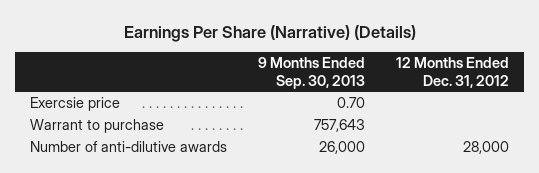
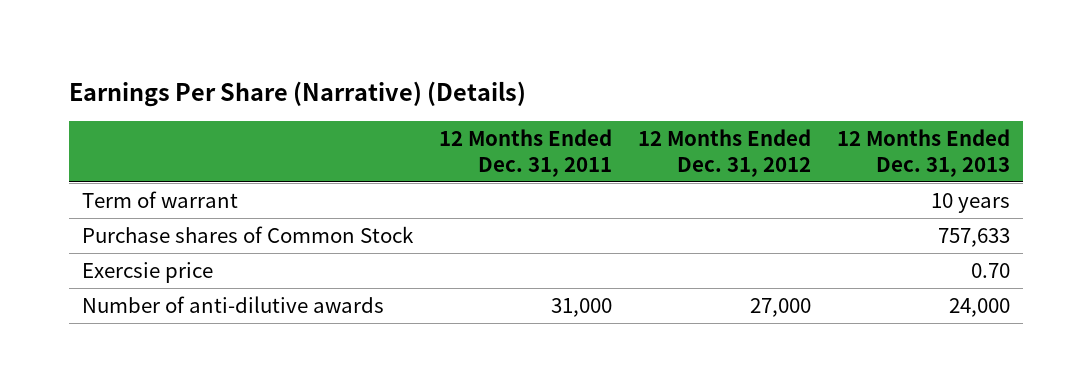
- | 9 Months Ended Sep. 30, 2013 | 12 Months Ended Dec. 31, 2012
+ | 12 Months Ended Dec. 31, 2011 | 12 Months Ended Dec. 31, 2012 | 12 Months Ended Dec. 31, 2013
+ Term of warrant | | | 10 years
+ Purchase shares of Common Stock | | | 757,633
- Warrant to purchase | 757,643 |
- Number of anti-dilutive awards | 26,000 | 28,000
+ Number of anti-dilutive awards | 31,000 | 27,000 | 24,000

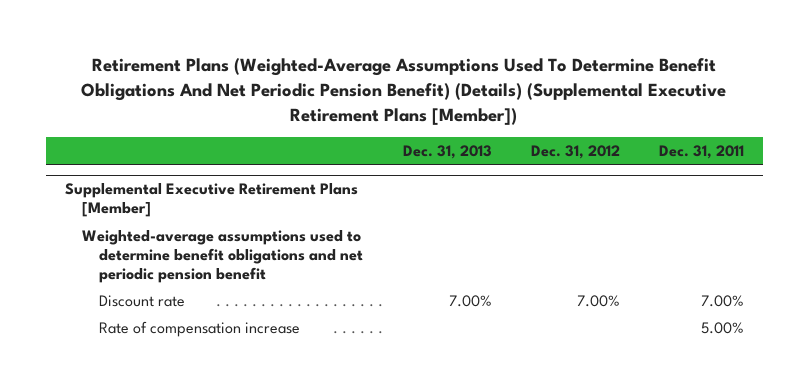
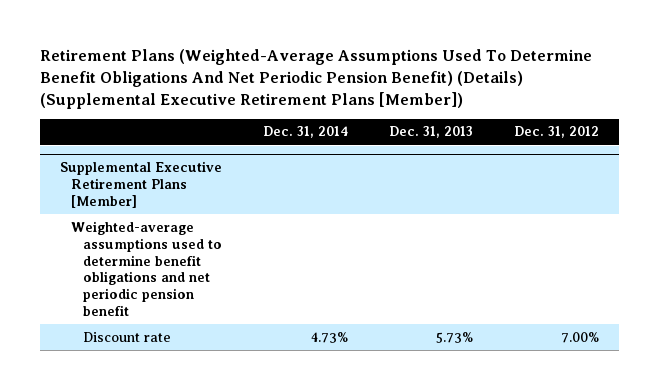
- | Dec. 31, 2013 | Dec. 31, 2012 | Dec. 31, 2011
+ | Dec. 31, 2014 | Dec. 31, 2013 | Dec. 31, 2012
@ Supplemental Executive Retirement Plans [Member]
- Discount rate | 7.00% | 7.00% | 7.00%
- Rate of compensation increase | | | 5.00%
+ Discount rate | 4.73% | 5.73% | 7.00%

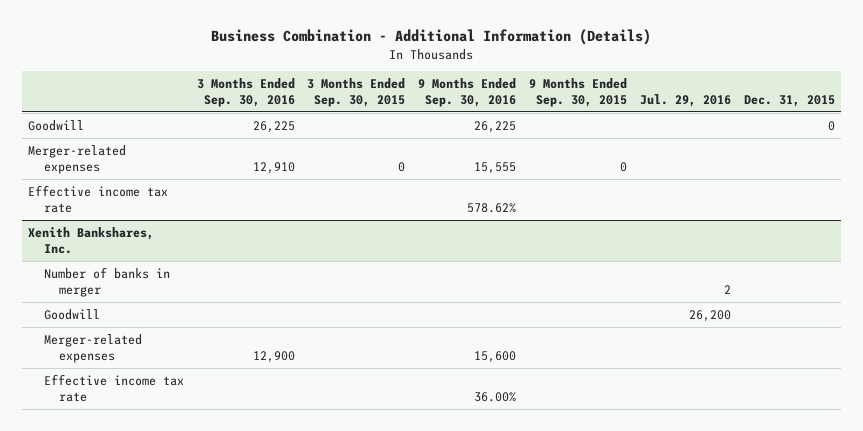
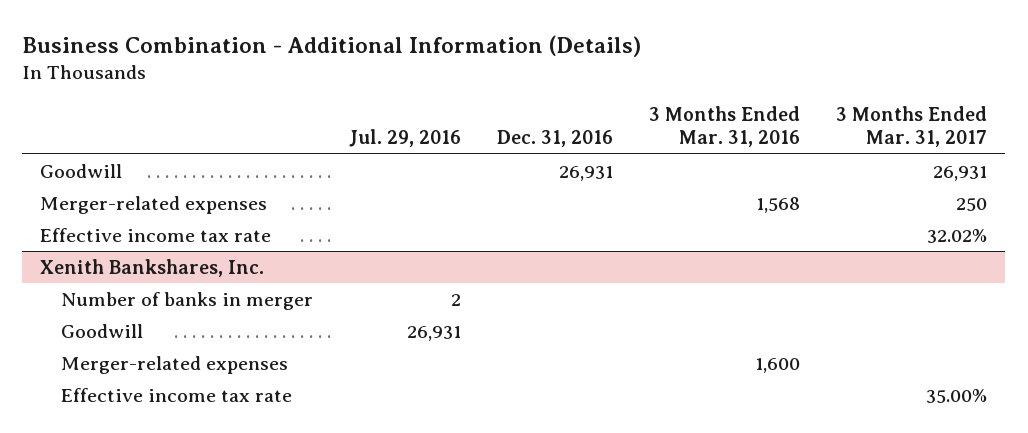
- | 3 Months Ended Sep. 30, 2016 | 3 Months Ended Sep. 30, 2015 | 9 Months Ended Sep. 30, 2016 | 9 Months Ended Sep. 30, 2015 | Jul. 29, 2016 | Dec. 31, 2015
+ | Jul. 29, 2016 | Dec. 31, 2016 | 3 Months Ended Mar. 31, 2016 | 3 Months Ended Mar. 31, 2017
@ Xenith Bankshares, Inc.
- Goodwill | | | | | 26,200 |
+ Goodwill | 26,931 | | |

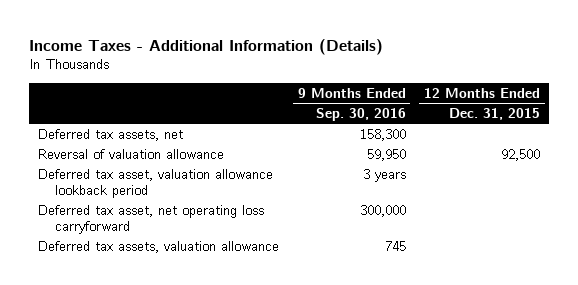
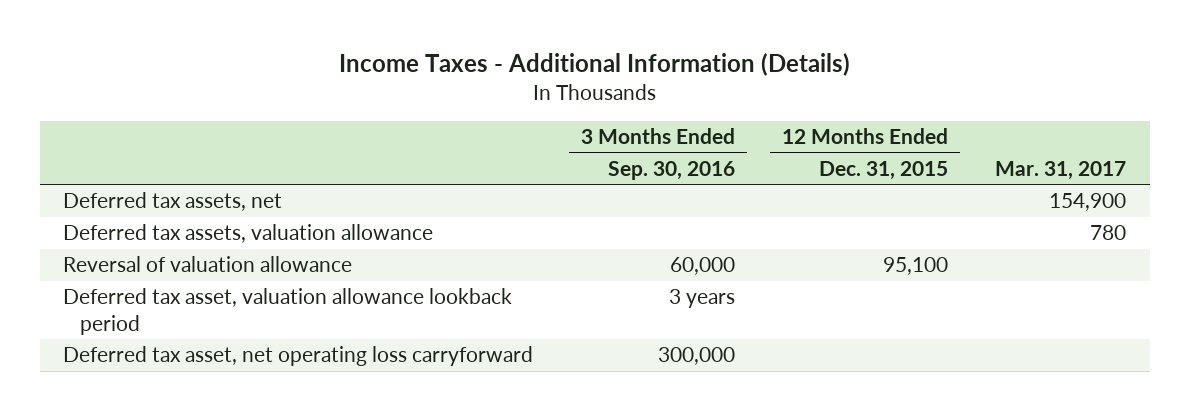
- | 9 Months Ended Sep. 30, 2016 | 12 Months Ended Dec. 31, 2015
+ | 3 Months Ended Sep. 30, 2016 | 12 Months Ended Dec. 31, 2015 | Mar. 31, 2017
- Reversal of valuation allowance | 59,950 | 92,500
moved up: Deferred tax assets, valuation allowance | | | 780
+ Reversal of valuation allowance | 60,000 | 95,100 |

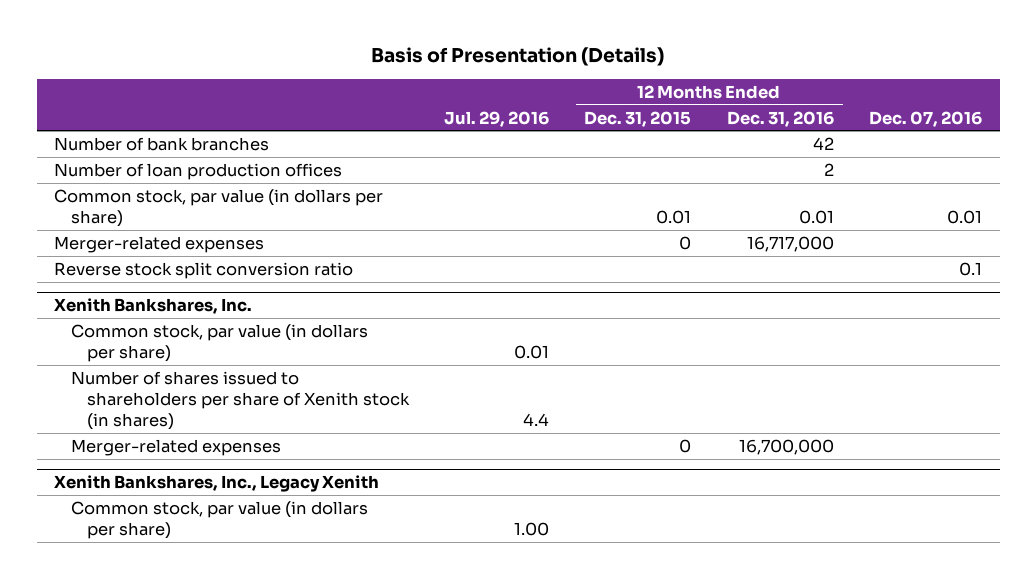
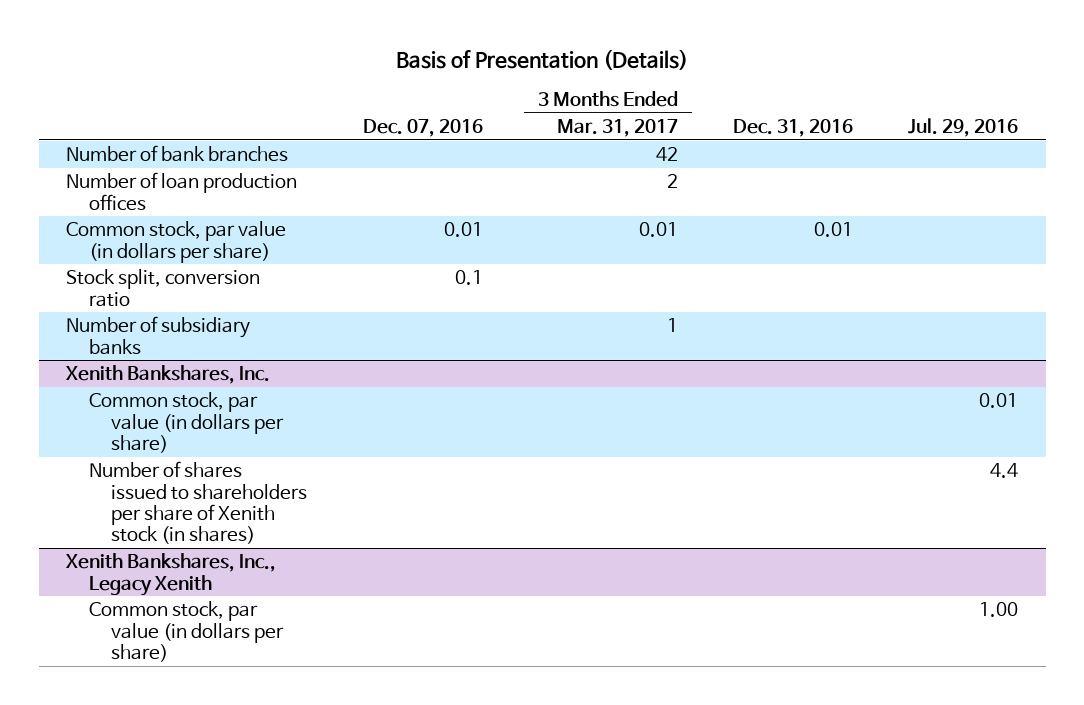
- | Jul. 29, 2016 | 12 Months Ended Dec. 31, 2015 | 12 Months Ended Dec. 31, 2016 | Dec. 07, 2016
+ | Dec. 07, 2016 | 3 Months Ended Mar. 31, 2017 | Dec. 31, 2016 | Jul. 29, 2016
- Merger-related expenses | | 0 | 16,717,000 |
- Reverse stock split conversion ratio | | | | 0.1
+ Stock split, conversion ratio | 0.1 | | |
+ Number of subsidiary banks | | 1 | |
@ Xenith Bankshares, Inc.
- Merger-related expenses | | 0 | 16,700,000 |

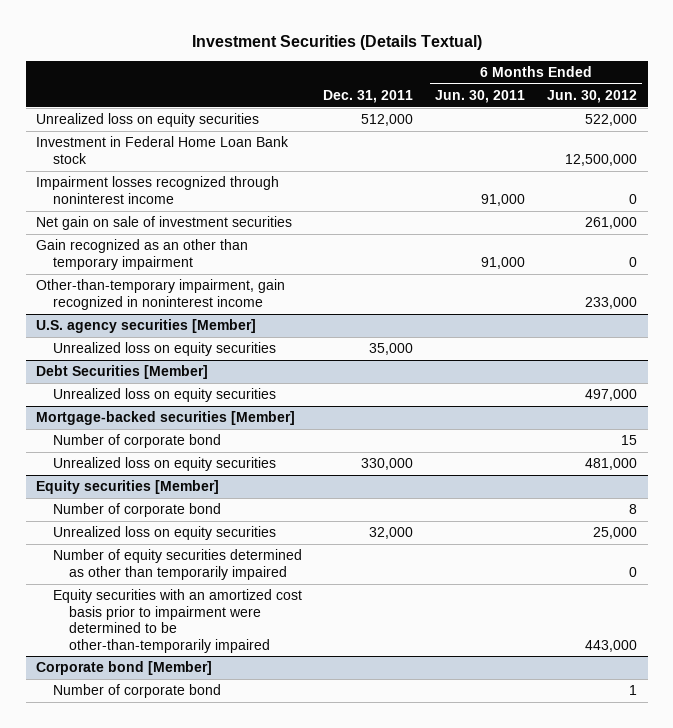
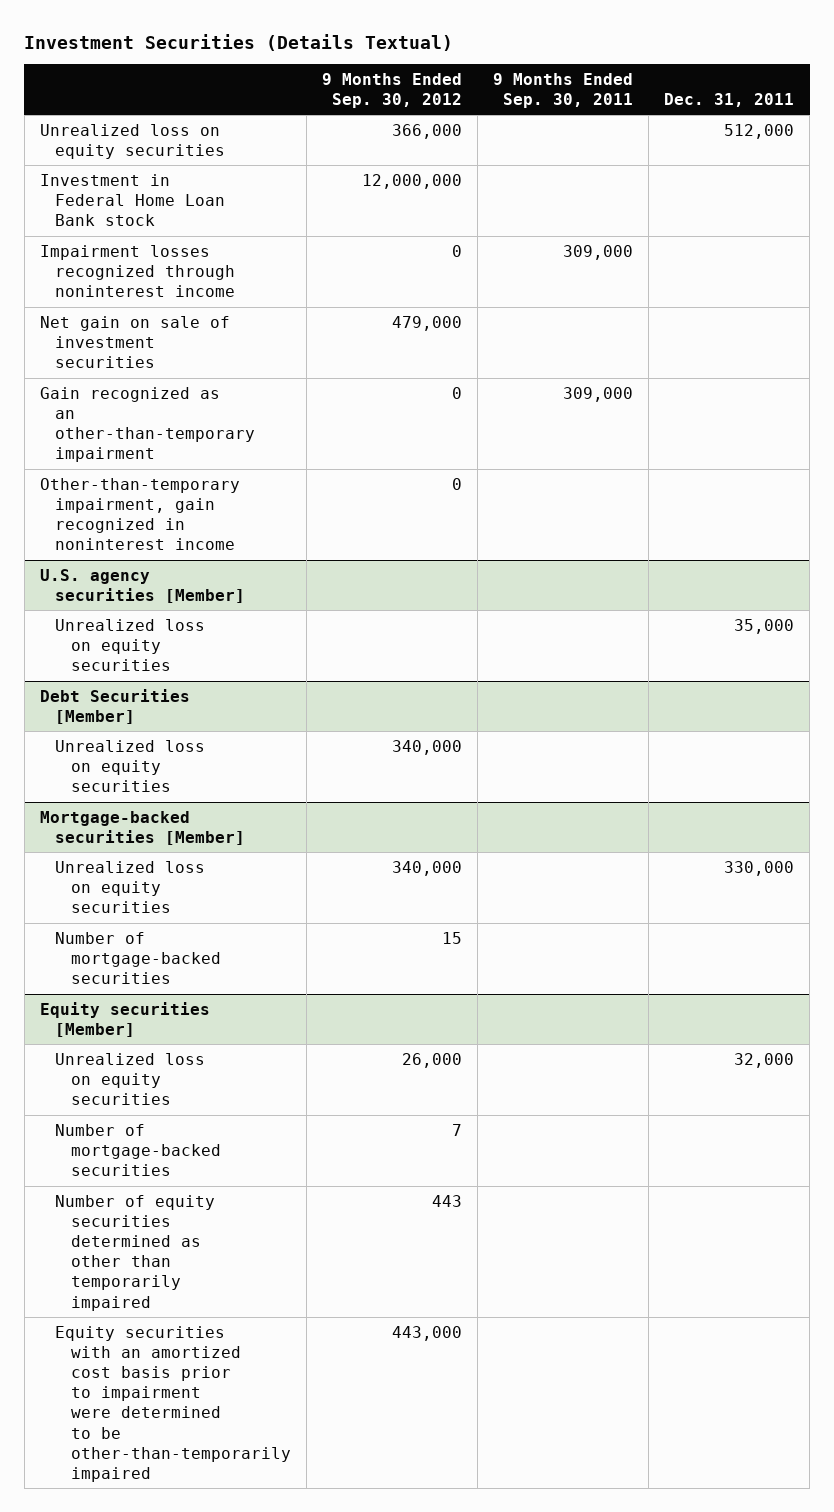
- | Dec. 31, 2011 | 6 Months Ended Jun. 30, 2011 | 6 Months Ended Jun. 30, 2012
+ | 9 Months Ended Sep. 30, 2012 | 9 Months Ended Sep. 30, 2011 | Dec. 31, 2011
- Gain recognized as an other than temporary impairment | | 91,000 | 0
+ Gain recognized as an other-than-temporary impairment | 0 | 309,000 |
@ Mortgage-backed securities [Member]
- Number of corporate bond | | | 15
+ Number of mortgage-backed securities | 15 | |
@ Equity securities [Member]
- Number of corporate bond | | | 8
+ Number of mortgage-backed securities | 7 | |
- Corporate bond [Member]
- Number of corporate bond | | | 1

